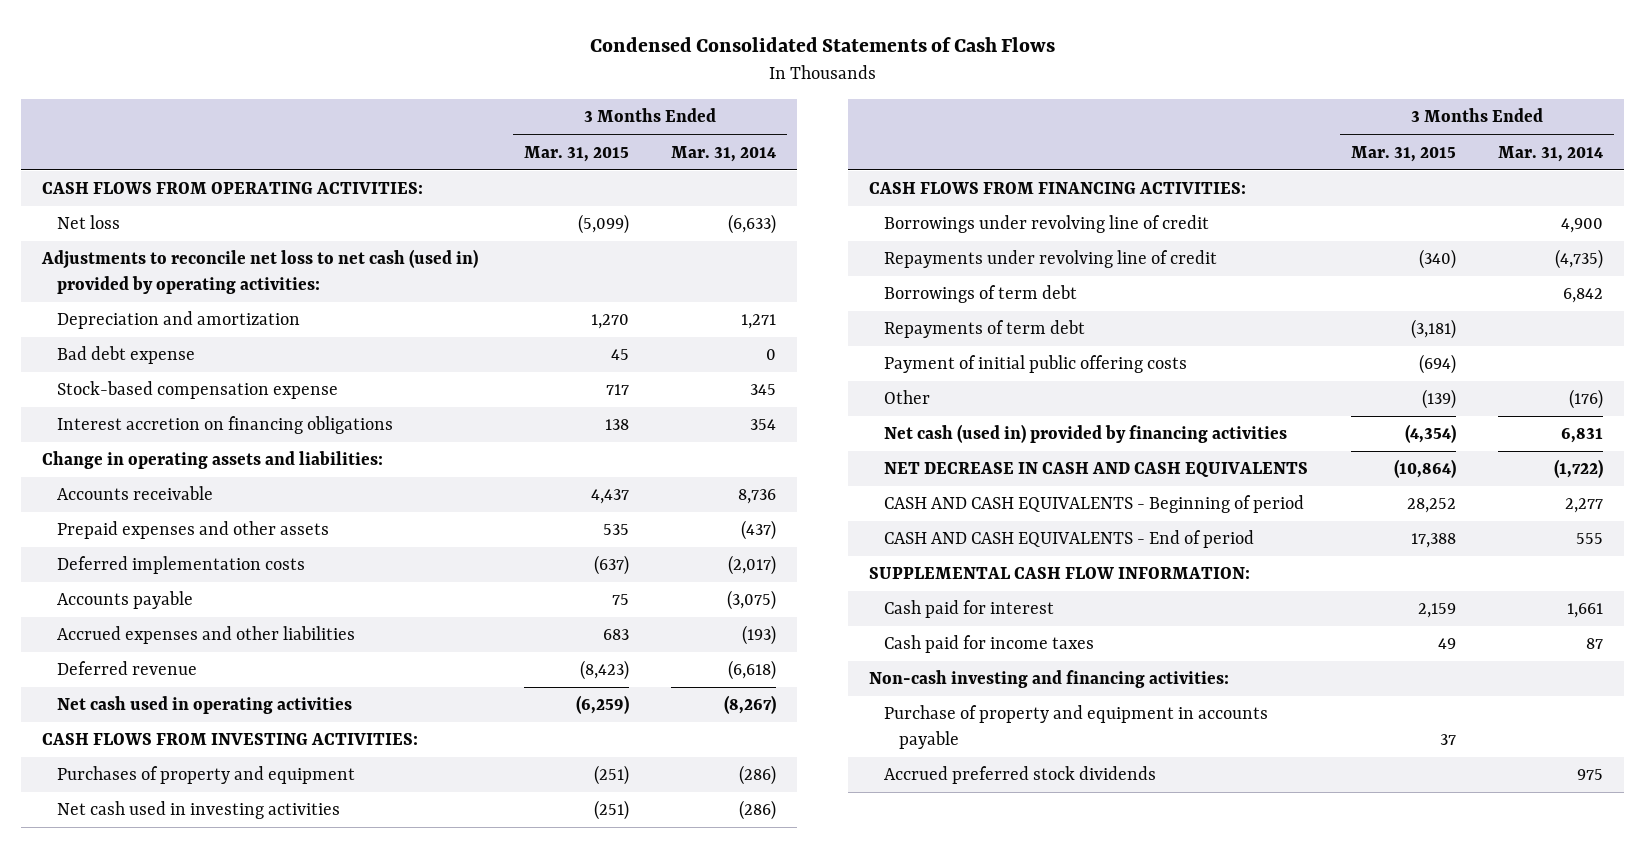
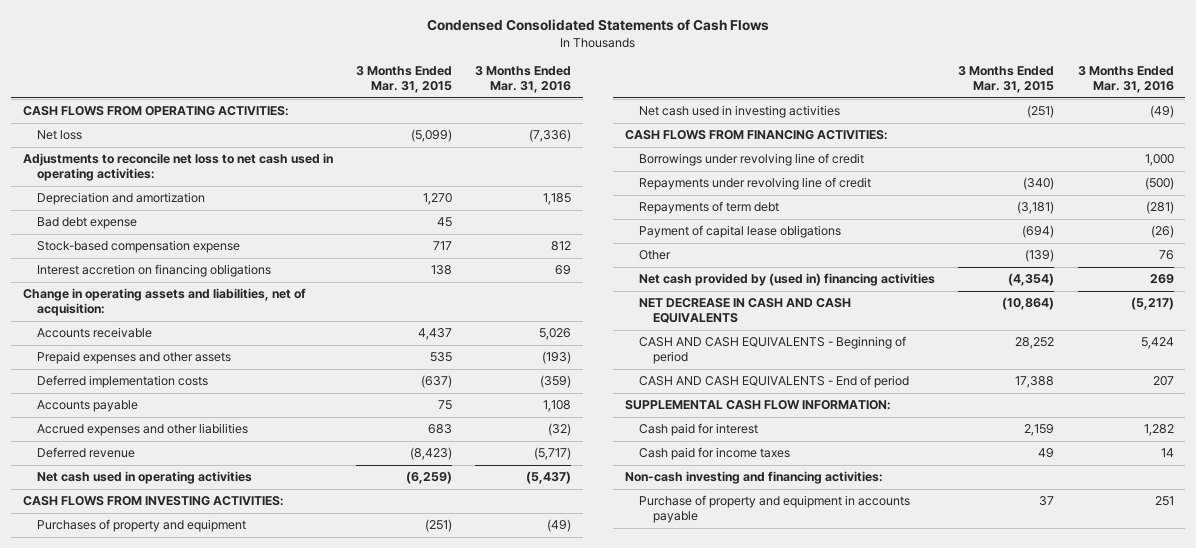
- | 3 Months Ended Mar. 31, 2015 | 3 Months Ended Mar. 31, 2014
+ | 3 Months Ended Mar. 31, 2015 | 3 Months Ended Mar. 31, 2016
- Adjustments to reconcile net loss to net cash (used in) provided by operating activities:
+ Adjustments to reconcile net loss to net cash used in operating activities:
- Change in operating assets and liabilities:
+ Change in operating assets and liabilities, net of acquisition:
- Borrowings of term debt | | 6,842
- Payment of initial public offering costs | (694) |
+ Payment of capital lease obligations | (694) | (26)
- Net cash (used in) provided by financing activities | (4,354) | 6,831
+ Net cash provided by (used in) financing activities | (4,354) | 269
- Accrued preferred stock dividends | | 975

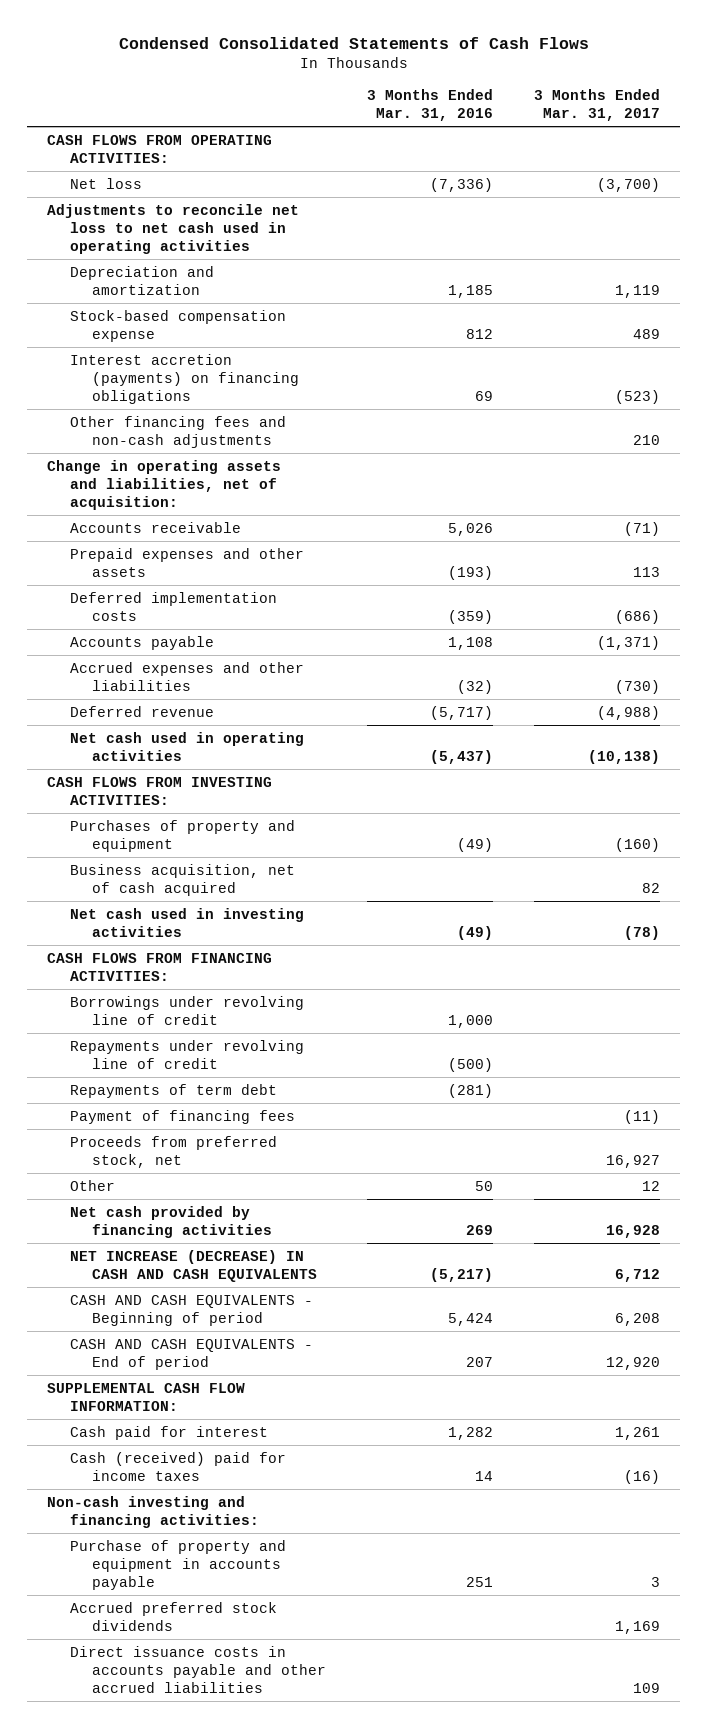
- | 3 Months Ended Mar. 31, 2015 | 3 Months Ended Mar. 31, 2016
+ | 3 Months Ended Mar. 31, 2016 | 3 Months Ended Mar. 31, 2017
- Adjustments to reconcile net loss to net cash used in operating activities:
+ Adjustments to reconcile net loss to net cash used in operating activities
- Bad debt expense | 45 |
- Interest accretion on financing obligations | 138 | 69
+ Interest accretion (payments) on financing obligations | 69 | (523)
+ Other financing fees and non-cash adjustments | | 210
+ Business acquisition, net of cash acquired | | 82
- Payment of capital lease obligations | (694) | (26)
- Other | (139) | 76
- Net cash provided by (used in) financing activities | (4,354) | 269
- NET DECREASE IN CASH AND CASH EQUIVALENTS | (10,864) | (5,217)
+ Payment of financing fees | | (11)
+ Proceeds from preferred stock, net | | 16,927
+ Other | 50 | 12
+ Net cash provided by financing activities | 269 | 16,928
+ NET INCREASE (DECREASE) IN CASH AND CASH EQUIVALENTS | (5,217) | 6,712
- Cash paid for income taxes | 49 | 14
+ Cash (received) paid for income taxes | 14 | (16)
+ Accrued preferred stock dividends | | 1,169
+ Direct issuance costs in accounts payable and other accrued liabilities | | 109

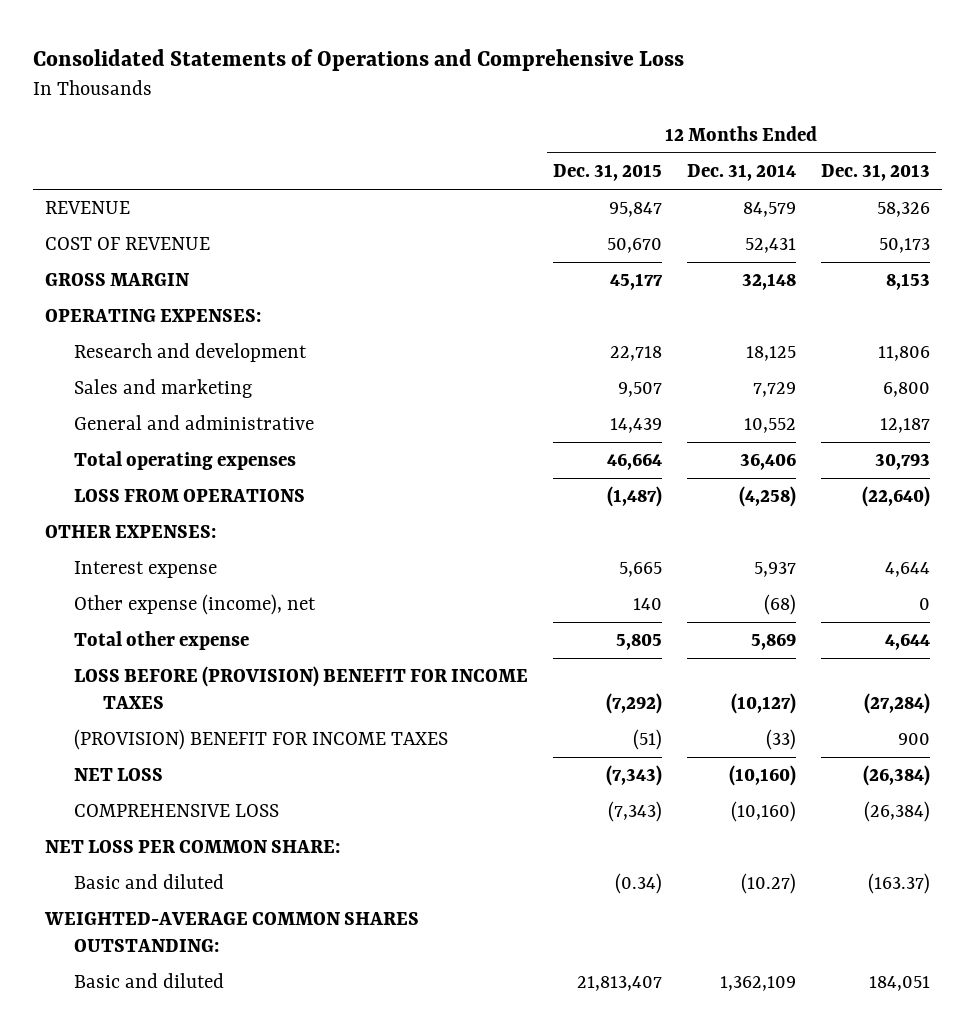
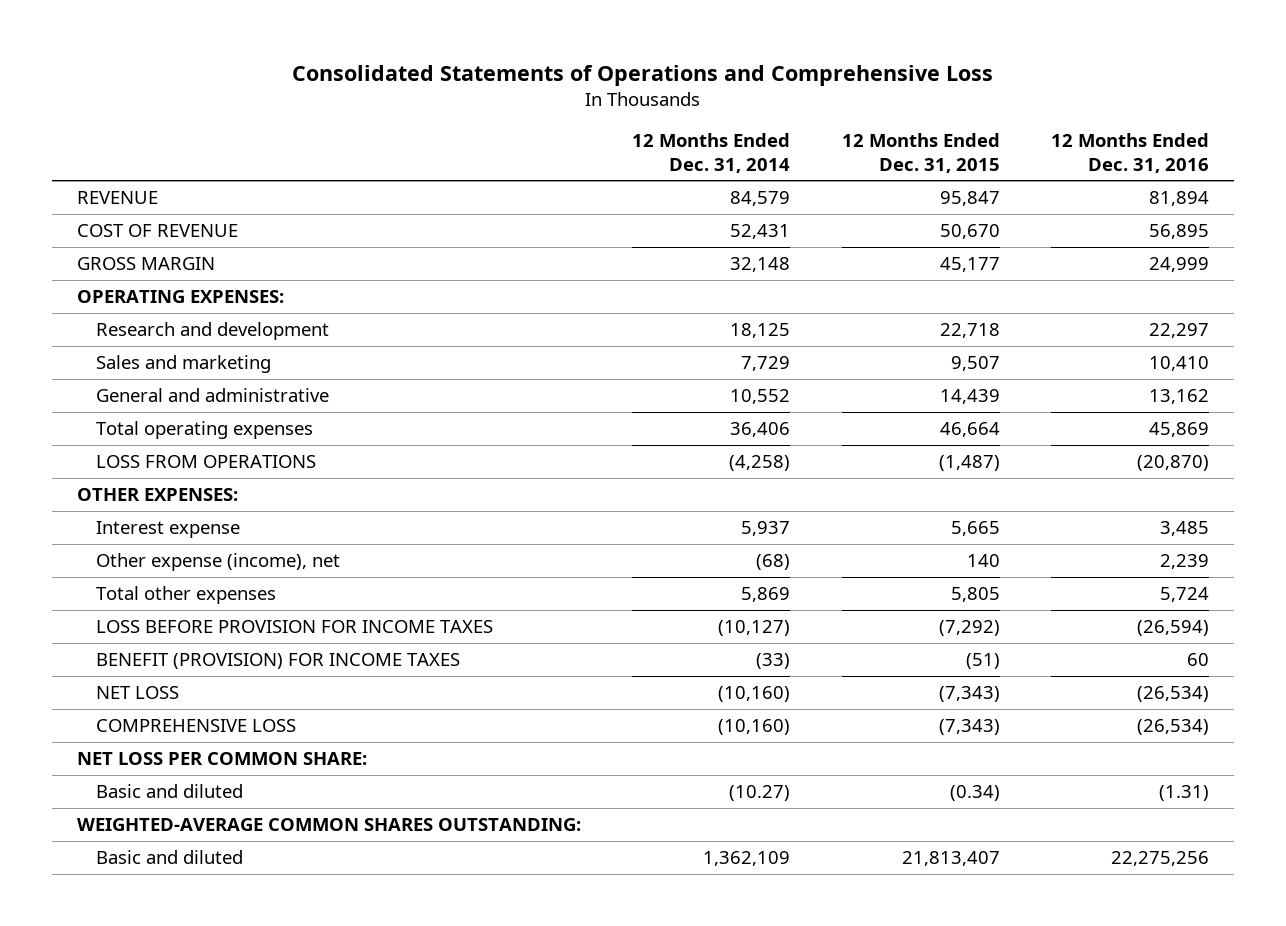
- | 12 Months Ended Dec. 31, 2015 | 12 Months Ended Dec. 31, 2014 | 12 Months Ended Dec. 31, 2013
+ | 12 Months Ended Dec. 31, 2014 | 12 Months Ended Dec. 31, 2015 | 12 Months Ended Dec. 31, 2016
- Total other expense | 5,805 | 5,869 | 4,644
- LOSS BEFORE (PROVISION) BENEFIT FOR INCOME TAXES | (7,292) | (10,127) | (27,284)
- (PROVISION) BENEFIT FOR INCOME TAXES | (51) | (33) | 900
+ Total other expenses | 5,869 | 5,805 | 5,724
+ LOSS BEFORE PROVISION FOR INCOME TAXES | (10,127) | (7,292) | (26,594)
+ BENEFIT (PROVISION) FOR INCOME TAXES | (33) | (51) | 60

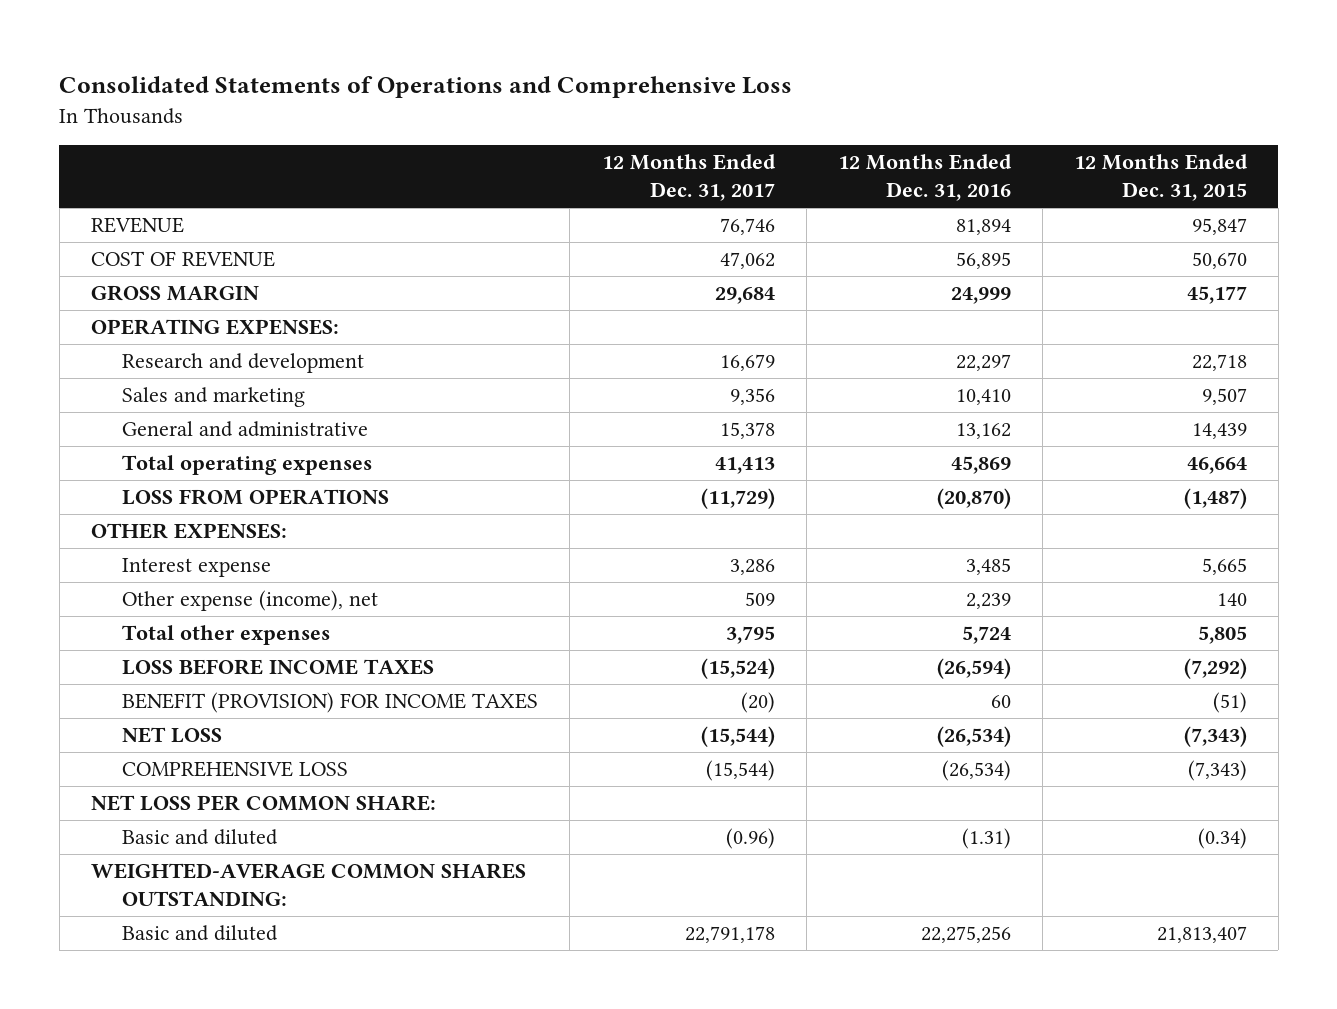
- | 12 Months Ended Dec. 31, 2014 | 12 Months Ended Dec. 31, 2015 | 12 Months Ended Dec. 31, 2016
+ | 12 Months Ended Dec. 31, 2017 | 12 Months Ended Dec. 31, 2016 | 12 Months Ended Dec. 31, 2015
- LOSS BEFORE PROVISION FOR INCOME TAXES | (10,127) | (7,292) | (26,594)
+ LOSS BEFORE INCOME TAXES | (15,524) | (26,594) | (7,292)

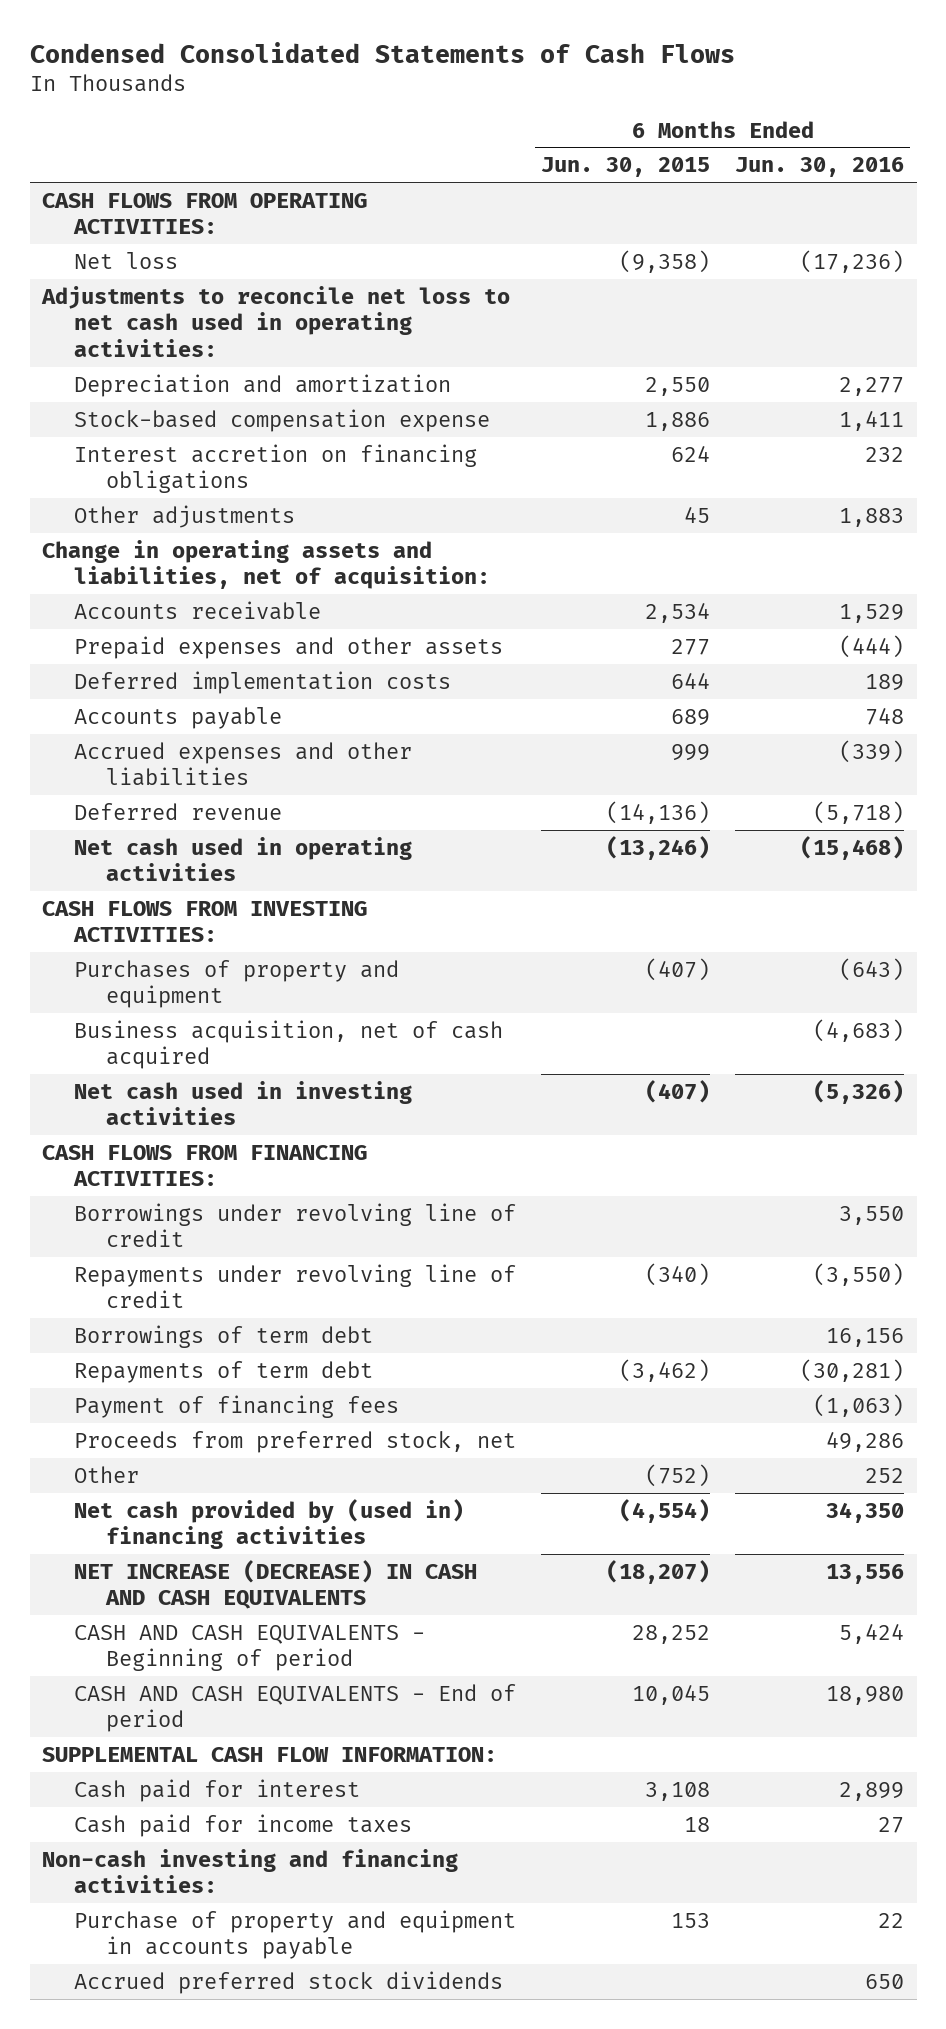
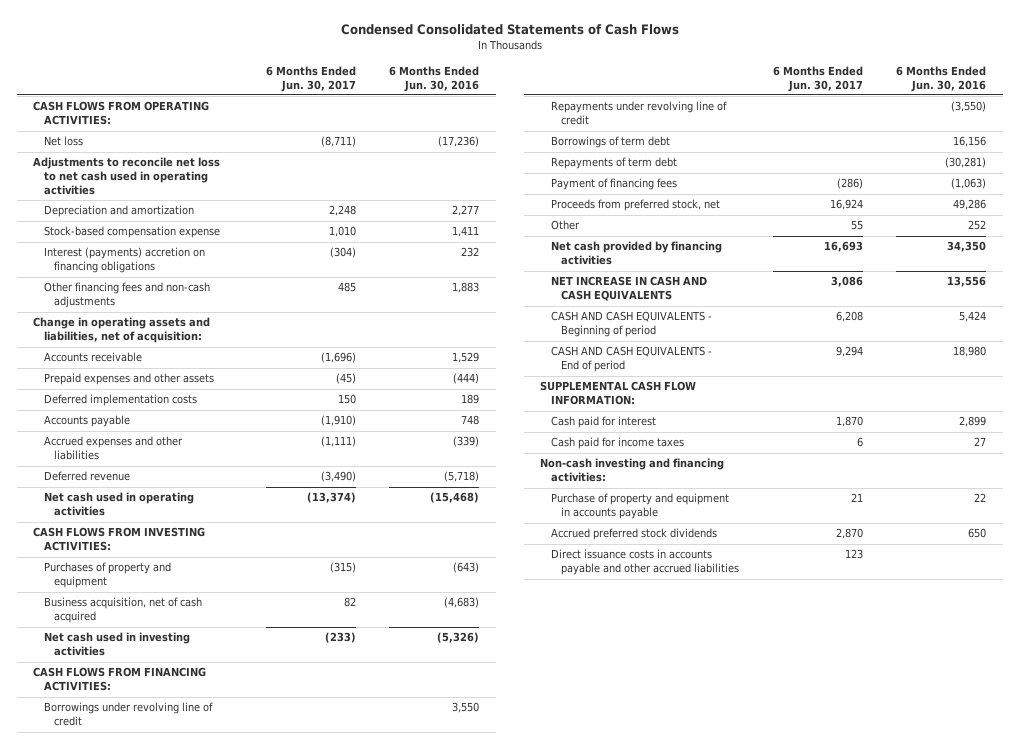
- | 6 Months Ended Jun. 30, 2015 | 6 Months Ended Jun. 30, 2016
+ | 6 Months Ended Jun. 30, 2017 | 6 Months Ended Jun. 30, 2016
- Adjustments to reconcile net loss to net cash used in operating activities:
+ Adjustments to reconcile net loss to net cash used in operating activities
- Interest accretion on financing obligations | 624 | 232
- Other adjustments | 45 | 1,883
+ Interest (payments) accretion on financing obligations | (304) | 232
+ Other financing fees and non-cash adjustments | 485 | 1,883
- Net cash provided by (used in) financing activities | (4,554) | 34,350
- NET INCREASE (DECREASE) IN CASH AND CASH EQUIVALENTS | (18,207) | 13,556
+ Net cash provided by financing activities | 16,693 | 34,350
+ NET INCREASE IN CASH AND CASH EQUIVALENTS | 3,086 | 13,556
+ Direct issuance costs in accounts payable and other accrued liabilities | 123 |

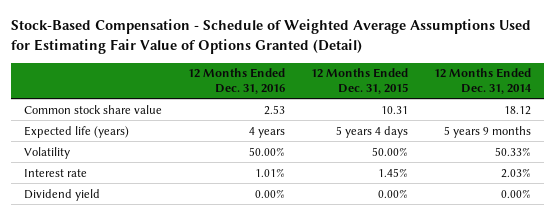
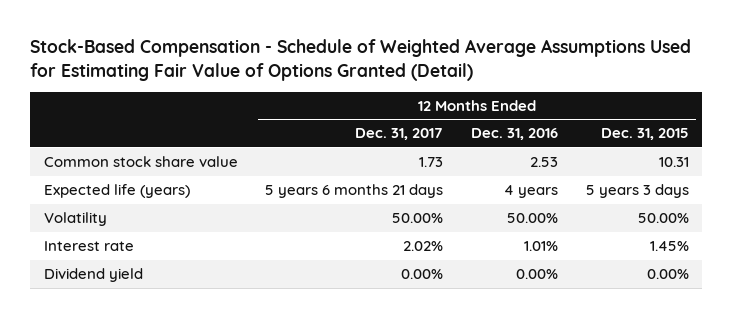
- | 12 Months Ended Dec. 31, 2016 | 12 Months Ended Dec. 31, 2015 | 12 Months Ended Dec. 31, 2014
+ | 12 Months Ended Dec. 31, 2017 | 12 Months Ended Dec. 31, 2016 | 12 Months Ended Dec. 31, 2015
- Expected life (years) | 4 years | 5 years 4 days | 5 years 9 months
+ Expected life (years) | 5 years 6 months 21 days | 4 years | 5 years 3 days

